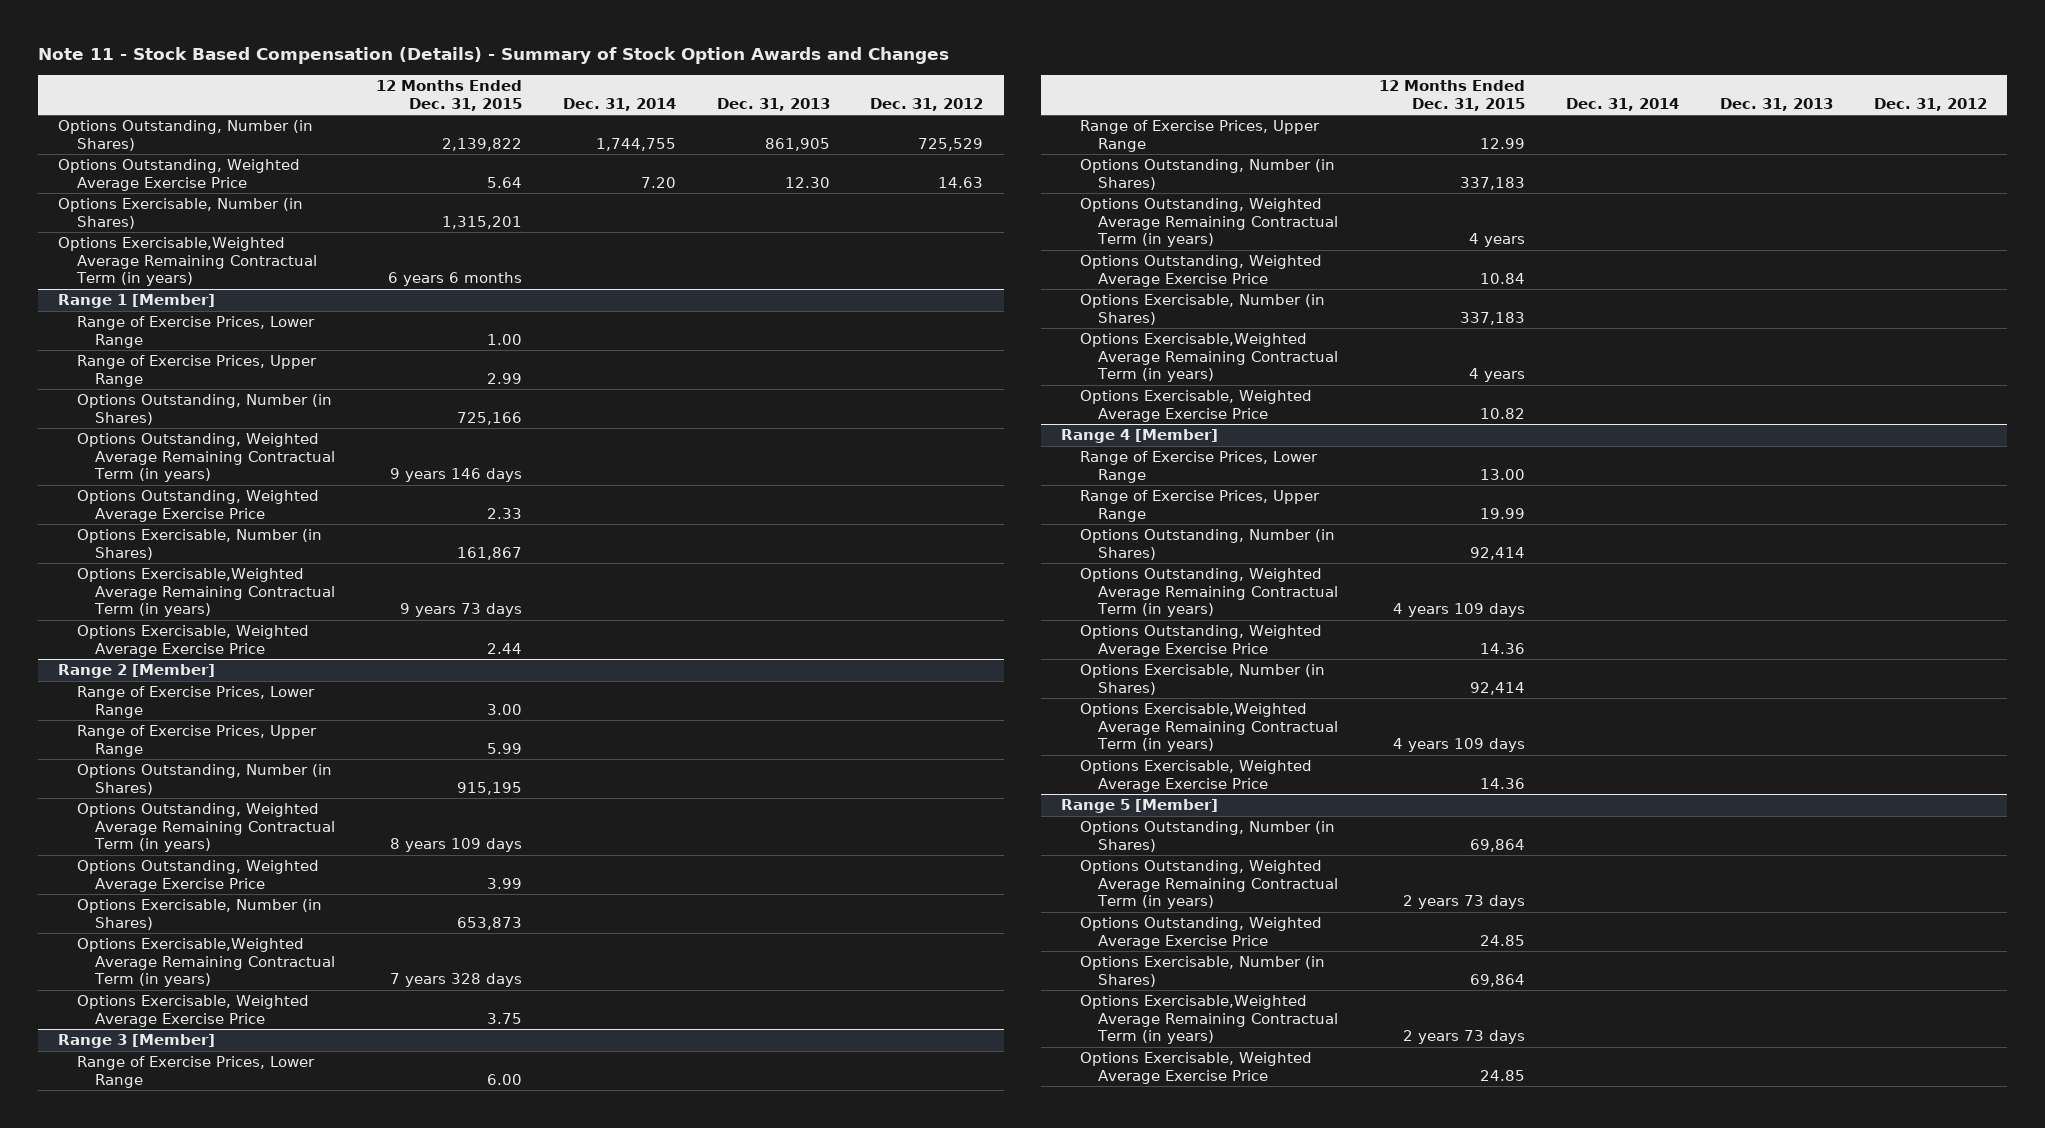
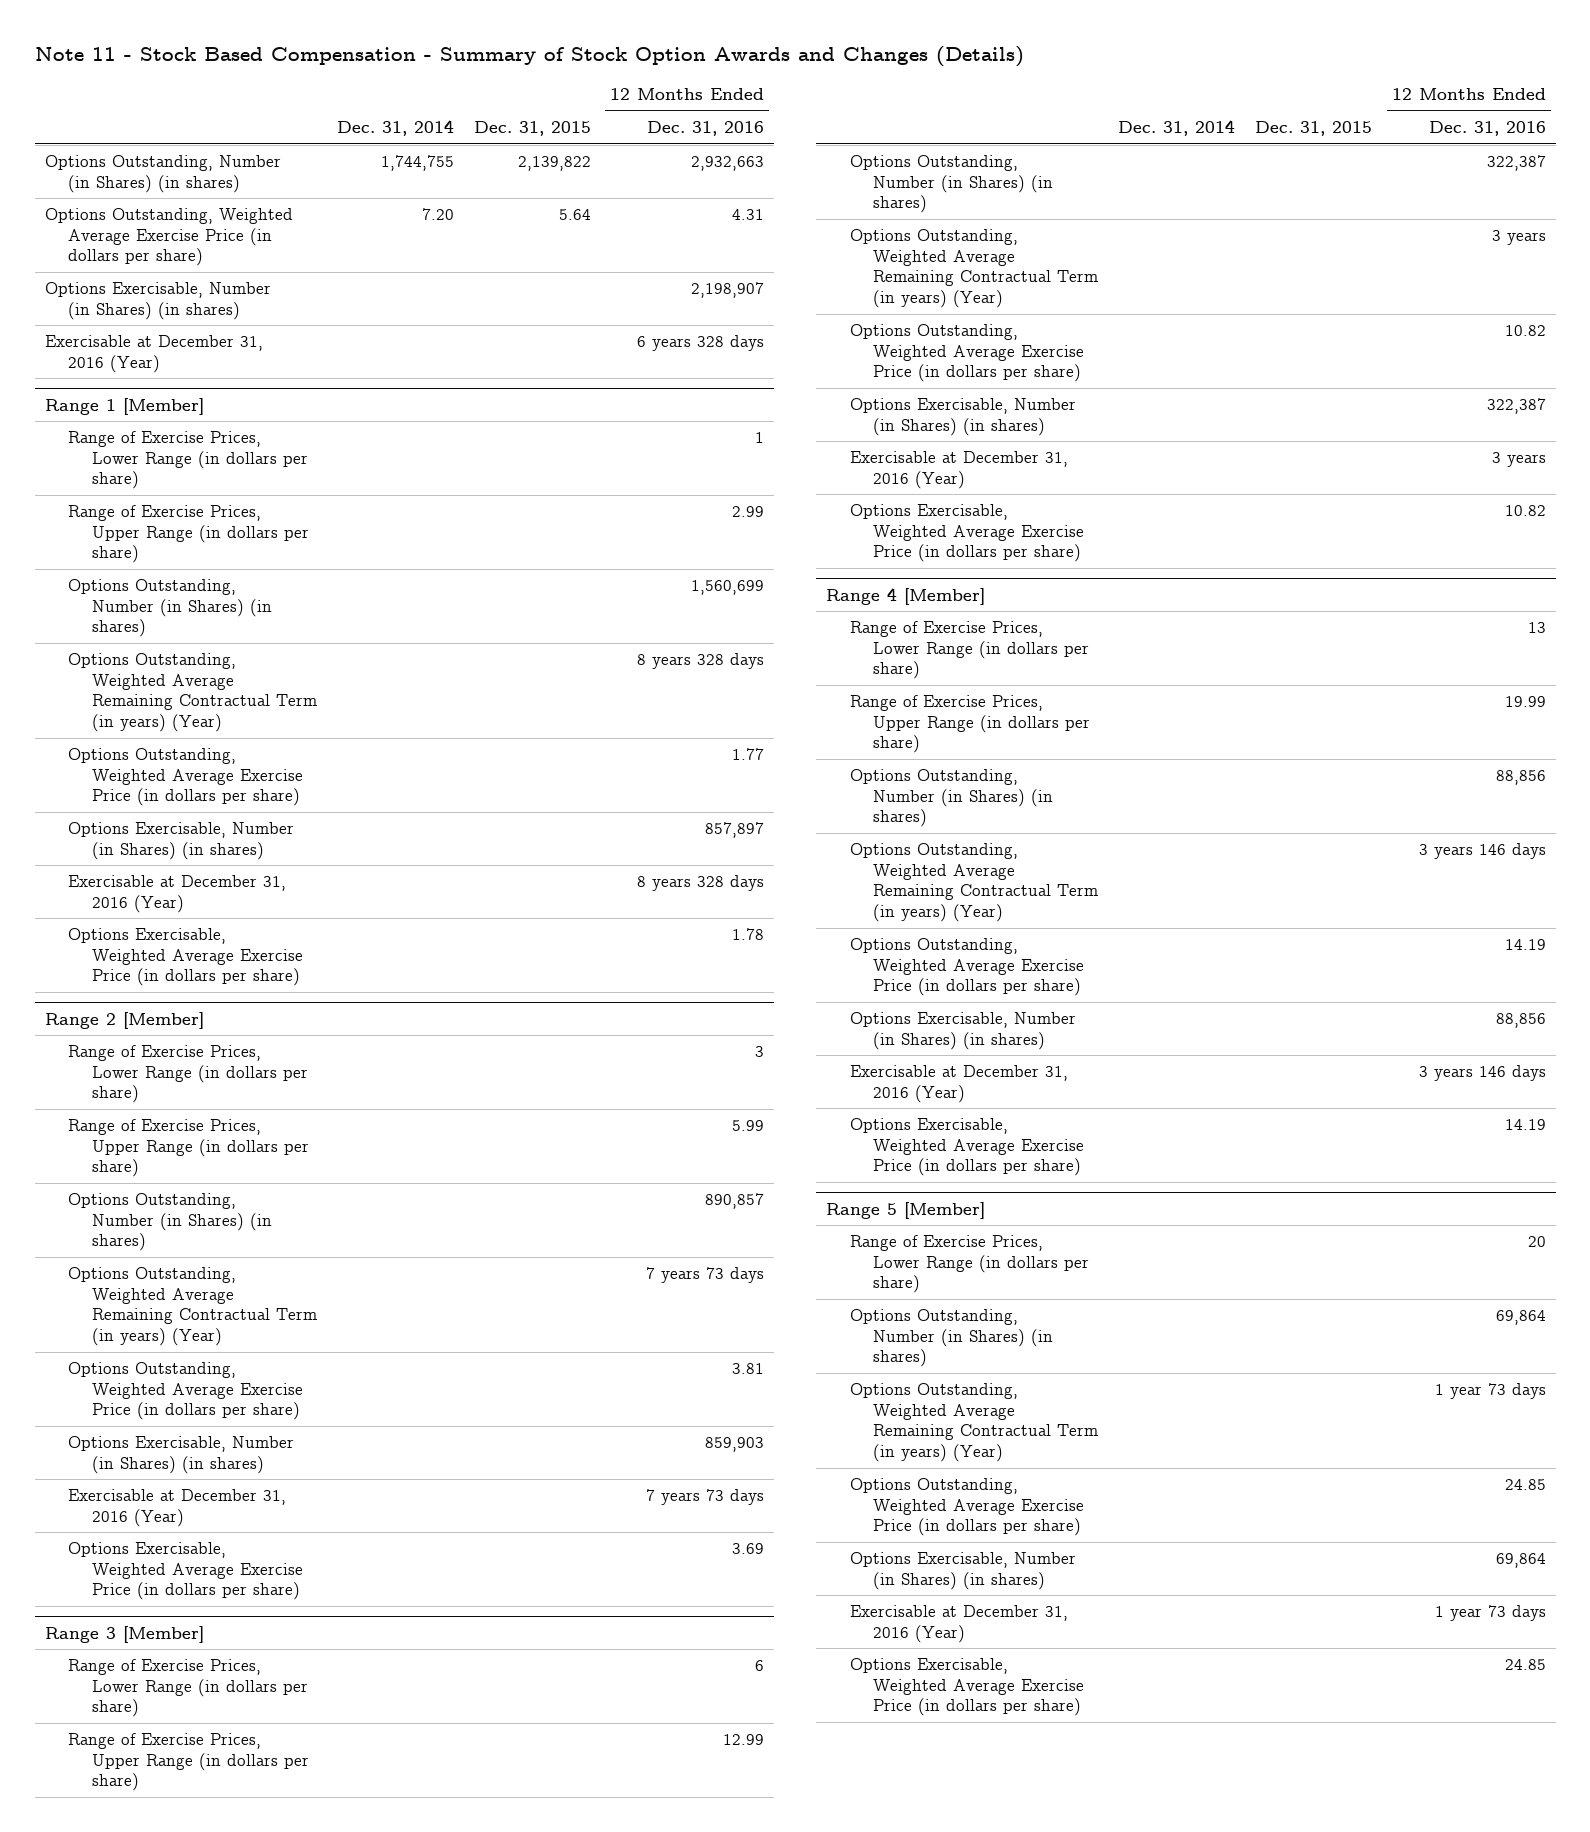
- Note 11 - Stock Based Compensation (Details) - Summary of Stock Option Awards and Changes
+ Note 11 - Stock Based Compensation - Summary of Stock Option Awards and Changes (Details)
- | 12 Months Ended Dec. 31, 2015 | Dec. 31, 2014 | Dec. 31, 2013 | Dec. 31, 2012
+ | Dec. 31, 2014 | Dec. 31, 2015 | 12 Months Ended Dec. 31, 2016
- Options Outstanding, Number (in Shares) | 2,139,822 | 1,744,755 | 861,905 | 725,529
- Options Outstanding, Weighted Average Exercise Price | 5.64 | 7.20 | 12.30 | 14.63
- Options Exercisable, Number (in Shares) | 1,315,201 | | |
- Options Exercisable,Weighted Average Remaining Contractual Term (in years) | 6 years 6 months | | |
+ Options Outstanding, Number (in Shares) (in shares) | 1,744,755 | 2,139,822 | 2,932,663
+ Options Outstanding, Weighted Average Exercise Price (in dollars per share) | 7.20 | 5.64 | 4.31
+ Options Exercisable, Number (in Shares) (in shares) | | | 2,198,907
+ Exercisable at December 31, 2016 (Year) | | | 6 years 328 days
@ Range 1 [Member]
- Range of Exercise Prices, Lower Range | 1.00 | | |
- Range of Exercise Prices, Upper Range | 2.99 | | |
- Options Outstanding, Number (in Shares) | 725,166 | | |
- Options Outstanding, Weighted Average Remaining Contractual Term (in years) | 9 years 146 days | | |
- Options Outstanding, Weighted Average Exercise Price | 2.33 | | |
- Options Exercisable, Number (in Shares) | 161,867 | | |
- Options Exercisable,Weighted Average Remaining Contractual Term (in years) | 9 years 73 days | | |
- Options Exercisable, Weighted Average Exercise Price | 2.44 | | |
+ Range of Exercise Prices, Lower Range (in dollars per share) | | | 1
+ Range of Exercise Prices, Upper Range (in dollars per share) | | | 2.99
+ Options Outstanding, Number (in Shares) (in shares) | | | 1,560,699
+ Options Outstanding, Weighted Average Remaining Contractual Term (in years) (Year) | | | 8 years 328 days
+ Options Outstanding, Weighted Average Exercise Price (in dollars per share) | | | 1.77
+ Options Exercisable, Number (in Shares) (in shares) | | | 857,897
+ Exercisable at December 31, 2016 (Year) | | | 8 years 328 days
+ Options Exercisable, Weighted Average Exercise Price (in dollars per share) | | | 1.78
@ Range 2 [Member]
- Range of Exercise Prices, Lower Range | 3.00 | | |
- Range of Exercise Prices, Upper Range | 5.99 | | |
- Options Outstanding, Number (in Shares) | 915,195 | | |
- Options Outstanding, Weighted Average Remaining Contractual Term (in years) | 8 years 109 days | | |
- Options Outstanding, Weighted Average Exercise Price | 3.99 | | |
- Options Exercisable, Number (in Shares) | 653,873 | | |
- Options Exercisable,Weighted Average Remaining Contractual Term (in years) | 7 years 328 days | | |
- Options Exercisable, Weighted Average Exercise Price | 3.75 | | |
+ Range of Exercise Prices, Lower Range (in dollars per share) | | | 3
+ Range of Exercise Prices, Upper Range (in dollars per share) | | | 5.99
+ Options Outstanding, Number (in Shares) (in shares) | | | 890,857
+ Options Outstanding, Weighted Average Remaining Contractual Term (in years) (Year) | | | 7 years 73 days
+ Options Outstanding, Weighted Average Exercise Price (in dollars per share) | | | 3.81
+ Options Exercisable, Number (in Shares) (in shares) | | | 859,903
+ Exercisable at December 31, 2016 (Year) | | | 7 years 73 days
+ Options Exercisable, Weighted Average Exercise Price (in dollars per share) | | | 3.69
@ Range 3 [Member]
- Range of Exercise Prices, Lower Range | 6.00 | | |
- Range of Exercise Prices, Upper Range | 12.99 | | |
- Options Outstanding, Number (in Shares) | 337,183 | | |
- Options Outstanding, Weighted Average Remaining Contractual Term (in years) | 4 years | | |
- Options Outstanding, Weighted Average Exercise Price | 10.84 | | |
- Options Exercisable, Number (in Shares) | 337,183 | | |
- Options Exercisable,Weighted Average Remaining Contractual Term (in years) | 4 years | | |
- Options Exercisable, Weighted Average Exercise Price | 10.82 | | |
+ Range of Exercise Prices, Lower Range (in dollars per share) | | | 6
+ Range of Exercise Prices, Upper Range (in dollars per share) | | | 12.99
+ Options Outstanding, Number (in Shares) (in shares) | | | 322,387
+ Options Outstanding, Weighted Average Remaining Contractual Term (in years) (Year) | | | 3 years
+ Options Outstanding, Weighted Average Exercise Price (in dollars per share) | | | 10.82
+ Options Exercisable, Number (in Shares) (in shares) | | | 322,387
+ Exercisable at December 31, 2016 (Year) | | | 3 years
+ Options Exercisable, Weighted Average Exercise Price (in dollars per share) | | | 10.82
@ Range 4 [Member]
- Range of Exercise Prices, Lower Range | 13.00 | | |
- Range of Exercise Prices, Upper Range | 19.99 | | |
- Options Outstanding, Number (in Shares) | 92,414 | | |
- Options Outstanding, Weighted Average Remaining Contractual Term (in years) | 4 years 109 days | | |
- Options Outstanding, Weighted Average Exercise Price | 14.36 | | |
- Options Exercisable, Number (in Shares) | 92,414 | | |
- Options Exercisable,Weighted Average Remaining Contractual Term (in years) | 4 years 109 days | | |
- Options Exercisable, Weighted Average Exercise Price | 14.36 | | |
+ Range of Exercise Prices, Lower Range (in dollars per share) | | | 13
+ Range of Exercise Prices, Upper Range (in dollars per share) | | | 19.99
+ Options Outstanding, Number (in Shares) (in shares) | | | 88,856
+ Options Outstanding, Weighted Average Remaining Contractual Term (in years) (Year) | | | 3 years 146 days
+ Options Outstanding, Weighted Average Exercise Price (in dollars per share) | | | 14.19
+ Options Exercisable, Number (in Shares) (in shares) | | | 88,856
+ Exercisable at December 31, 2016 (Year) | | | 3 years 146 days
+ Options Exercisable, Weighted Average Exercise Price (in dollars per share) | | | 14.19
@ Range 5 [Member]
- Options Outstanding, Number (in Shares) | 69,864 | | |
- Options Outstanding, Weighted Average Remaining Contractual Term (in years) | 2 years 73 days | | |
- Options Outstanding, Weighted Average Exercise Price | 24.85 | | |
- Options Exercisable, Number (in Shares) | 69,864 | | |
- Options Exercisable,Weighted Average Remaining Contractual Term (in years) | 2 years 73 days | | |
- Options Exercisable, Weighted Average Exercise Price | 24.85 | | |
+ Range of Exercise Prices, Lower Range (in dollars per share) | | | 20
+ Options Outstanding, Number (in Shares) (in shares) | | | 69,864
+ Options Outstanding, Weighted Average Remaining Contractual Term (in years) (Year) | | | 1 year 73 days
+ Options Outstanding, Weighted Average Exercise Price (in dollars per share) | | | 24.85
+ Options Exercisable, Number (in Shares) (in shares) | | | 69,864
+ Exercisable at December 31, 2016 (Year) | | | 1 year 73 days
+ Options Exercisable, Weighted Average Exercise Price (in dollars per share) | | | 24.85

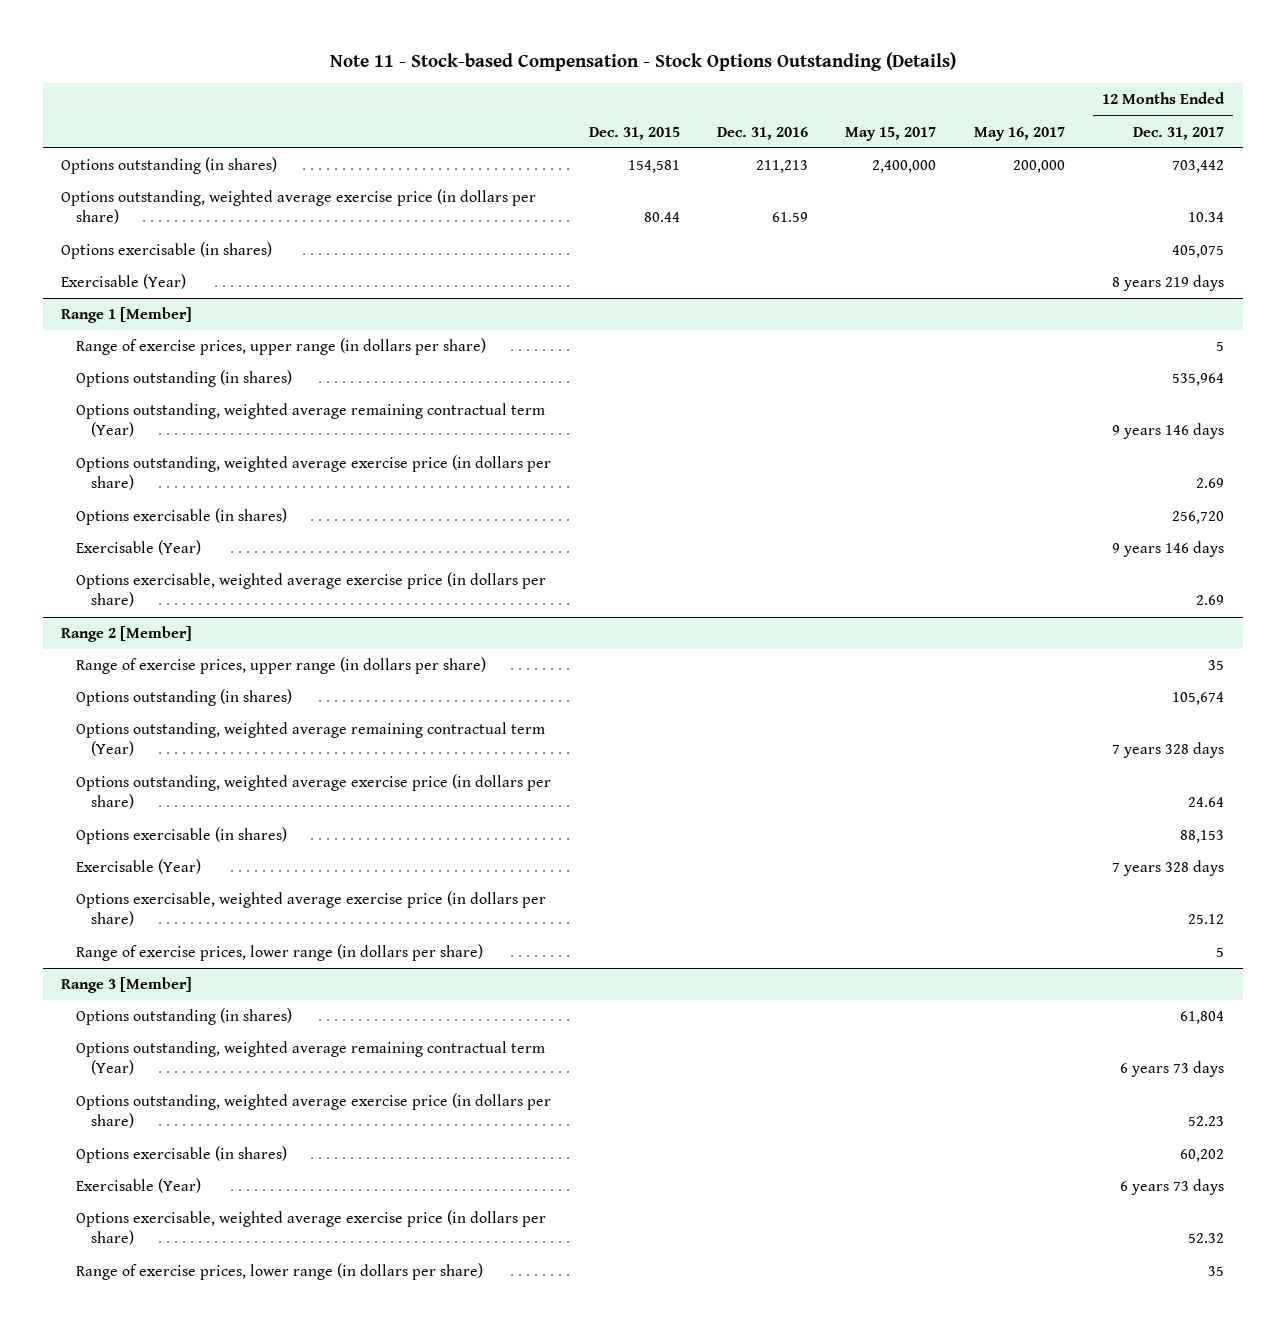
- Note 11 - Stock Based Compensation - Summary of Stock Option Awards and Changes (Details)
+ Note 11 - Stock-based Compensation - Stock Options Outstanding (Details)
- | Dec. 31, 2014 | Dec. 31, 2015 | 12 Months Ended Dec. 31, 2016
+ | Dec. 31, 2015 | Dec. 31, 2016 | May 15, 2017 | May 16, 2017 | 12 Months Ended Dec. 31, 2017
- Options Outstanding, Number (in Shares) (in shares) | 1,744,755 | 2,139,822 | 2,932,663
- Options Outstanding, Weighted Average Exercise Price (in dollars per share) | 7.20 | 5.64 | 4.31
- Options Exercisable, Number (in Shares) (in shares) | | | 2,198,907
- Exercisable at December 31, 2016 (Year) | | | 6 years 328 days
+ Options outstanding (in shares) | 154,581 | 211,213 | 2,400,000 | 200,000 | 703,442
+ Options outstanding, weighted average exercise price (in dollars per share) | 80.44 | 61.59 | | | 10.34
+ Options exercisable (in shares) | | | | | 405,075
+ Exercisable (Year) | | | | | 8 years 219 days
@ Range 1 [Member]
- Range of Exercise Prices, Lower Range (in dollars per share) | | | 1
- Range of Exercise Prices, Upper Range (in dollars per share) | | | 2.99
- Options Outstanding, Number (in Shares) (in shares) | | | 1,560,699
- Options Outstanding, Weighted Average Remaining Contractual Term (in years) (Year) | | | 8 years 328 days
- Options Outstanding, Weighted Average Exercise Price (in dollars per share) | | | 1.77
- Options Exercisable, Number (in Shares) (in shares) | | | 857,897
- Exercisable at December 31, 2016 (Year) | | | 8 years 328 days
- Options Exercisable, Weighted Average Exercise Price (in dollars per share) | | | 1.78
+ Range of exercise prices, upper range (in dollars per share) | | | | | 5
+ Options outstanding (in shares) | | | | | 535,964
+ Options outstanding, weighted average remaining contractual term (Year) | | | | | 9 years 146 days
+ Options outstanding, weighted average exercise price (in dollars per share) | | | | | 2.69
+ Options exercisable (in shares) | | | | | 256,720
+ Exercisable (Year) | | | | | 9 years 146 days
+ Options exercisable, weighted average exercise price (in dollars per share) | | | | | 2.69
@ Range 2 [Member]
- Range of Exercise Prices, Lower Range (in dollars per share) | | | 3
- Range of Exercise Prices, Upper Range (in dollars per share) | | | 5.99
- Options Outstanding, Number (in Shares) (in shares) | | | 890,857
- Options Outstanding, Weighted Average Remaining Contractual Term (in years) (Year) | | | 7 years 73 days
- Options Outstanding, Weighted Average Exercise Price (in dollars per share) | | | 3.81
- Options Exercisable, Number (in Shares) (in shares) | | | 859,903
- Exercisable at December 31, 2016 (Year) | | | 7 years 73 days
- Options Exercisable, Weighted Average Exercise Price (in dollars per share) | | | 3.69
+ Range of exercise prices, upper range (in dollars per share) | | | | | 35
+ Options outstanding (in shares) | | | | | 105,674
+ Options outstanding, weighted average remaining contractual term (Year) | | | | | 7 years 328 days
+ Options outstanding, weighted average exercise price (in dollars per share) | | | | | 24.64
+ Options exercisable (in shares) | | | | | 88,153
+ Exercisable (Year) | | | | | 7 years 328 days
+ Options exercisable, weighted average exercise price (in dollars per share) | | | | | 25.12
+ Range of exercise prices, lower range (in dollars per share) | | | | | 5
@ Range 3 [Member]
- Range of Exercise Prices, Lower Range (in dollars per share) | | | 6
- Range of Exercise Prices, Upper Range (in dollars per share) | | | 12.99
- Options Outstanding, Number (in Shares) (in shares) | | | 322,387
- Options Outstanding, Weighted Average Remaining Contractual Term (in years) (Year) | | | 3 years
- Options Outstanding, Weighted Average Exercise Price (in dollars per share) | | | 10.82
- Options Exercisable, Number (in Shares) (in shares) | | | 322,387
- Exercisable at December 31, 2016 (Year) | | | 3 years
- Options Exercisable, Weighted Average Exercise Price (in dollars per share) | | | 10.82
- Range 4 [Member]
- Range of Exercise Prices, Lower Range (in dollars per share) | | | 13
- Range of Exercise Prices, Upper Range (in dollars per share) | | | 19.99
- Options Outstanding, Number (in Shares) (in shares) | | | 88,856
- Options Outstanding, Weighted Average Remaining Contractual Term (in years) (Year) | | | 3 years 146 days
- Options Outstanding, Weighted Average Exercise Price (in dollars per share) | | | 14.19
- Options Exercisable, Number (in Shares) (in shares) | | | 88,856
- Exercisable at December 31, 2016 (Year) | | | 3 years 146 days
- Options Exercisable, Weighted Average Exercise Price (in dollars per share) | | | 14.19
- Range 5 [Member]
- Range of Exercise Prices, Lower Range (in dollars per share) | | | 20
- Options Outstanding, Number (in Shares) (in shares) | | | 69,864
- Options Outstanding, Weighted Average Remaining Contractual Term (in years) (Year) | | | 1 year 73 days
- Options Outstanding, Weighted Average Exercise Price (in dollars per share) | | | 24.85
- Options Exercisable, Number (in Shares) (in shares) | | | 69,864
- Exercisable at December 31, 2016 (Year) | | | 1 year 73 days
- Options Exercisable, Weighted Average Exercise Price (in dollars per share) | | | 24.85
@ Range 3 [Member]
+ Options outstanding (in shares) | | | | | 61,804
+ Options outstanding, weighted average remaining contractual term (Year) | | | | | 6 years 73 days
+ Options outstanding, weighted average exercise price (in dollars per share) | | | | | 52.23
+ Options exercisable (in shares) | | | | | 60,202
+ Exercisable (Year) | | | | | 6 years 73 days
+ Options exercisable, weighted average exercise price (in dollars per share) | | | | | 52.32
+ Range of exercise prices, lower range (in dollars per share) | | | | | 35

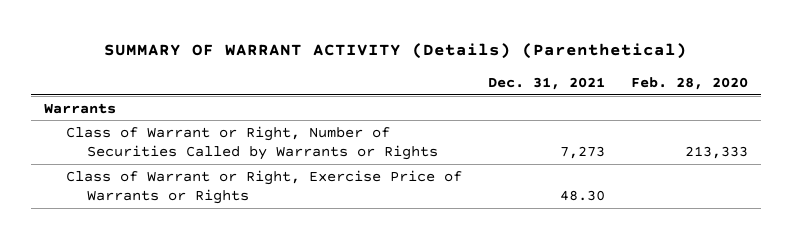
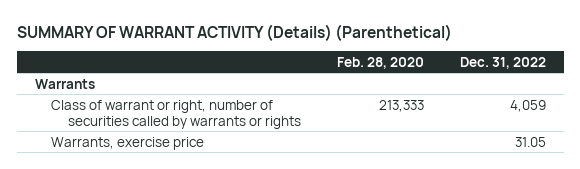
- | Dec. 31, 2021 | Feb. 28, 2020
+ | Feb. 28, 2020 | Dec. 31, 2022
- Class of Warrant or Right, Number of Securities Called by Warrants or Rights | 7,273 | 213,333
- Class of Warrant or Right, Exercise Price of Warrants or Rights | 48.30 |
+ Class of warrant or right, number of securities called by warrants or rights | 213,333 | 4,059
+ Warrants, exercise price | | 31.05

